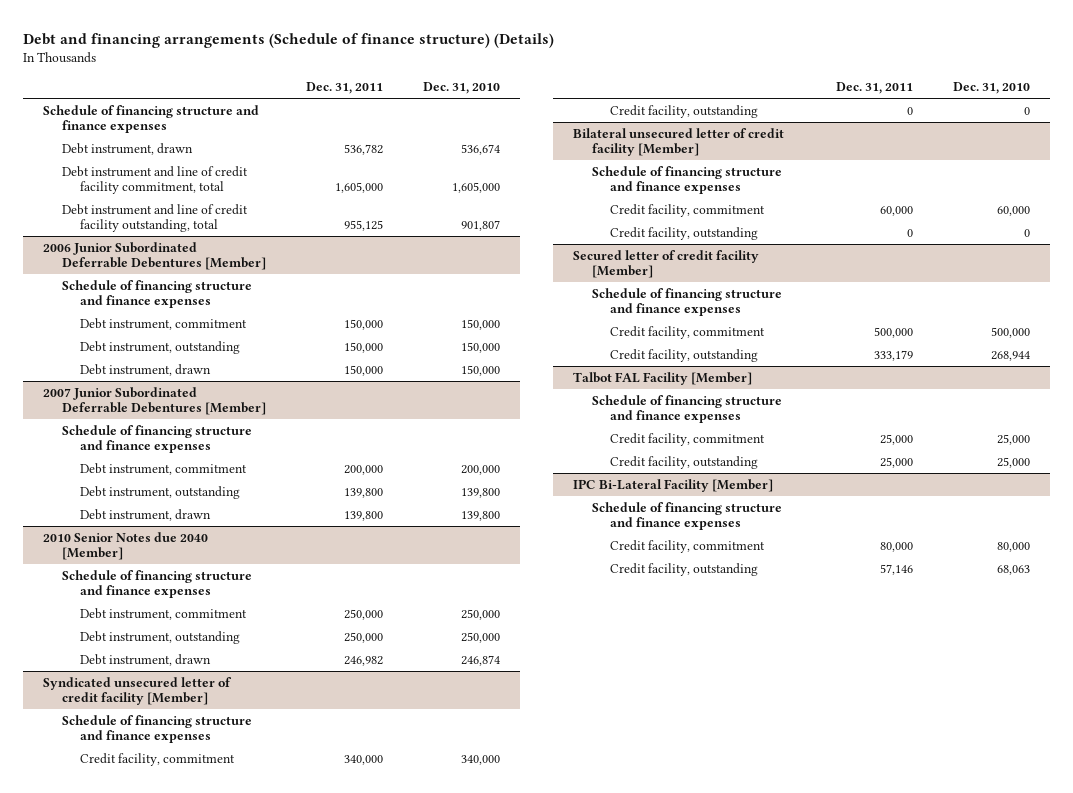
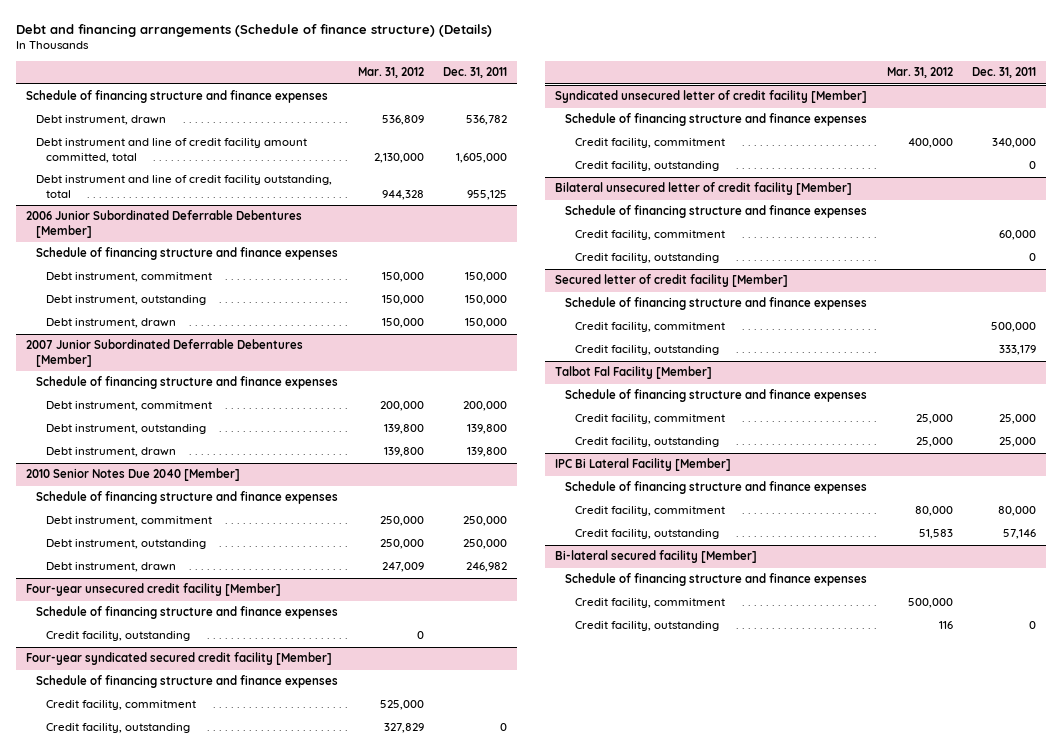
- | Dec. 31, 2011 | Dec. 31, 2010
+ | Mar. 31, 2012 | Dec. 31, 2011
- Debt instrument and line of credit facility commitment, total | 1,605,000 | 1,605,000
+ Debt instrument and line of credit facility amount committed, total | 2,130,000 | 1,605,000
- 2010 Senior Notes due 2040 [Member]
+ 2010 Senior Notes Due 2040 [Member]
+ Four-year unsecured credit facility [Member]
+ Schedule of financing structure and finance expenses
+ Credit facility, outstanding | 0 |
+ Four-year syndicated secured credit facility [Member]
+ Schedule of financing structure and finance expenses
+ Credit facility, commitment | 525,000 |
+ Credit facility, outstanding | 327,829 | 0
- Talbot FAL Facility [Member]
+ Talbot Fal Facility [Member]
- IPC Bi-Lateral Facility [Member]
+ IPC Bi Lateral Facility [Member]
+ Bi-lateral secured facility [Member]
+ Schedule of financing structure and finance expenses
+ Credit facility, commitment | 500,000 |
+ Credit facility, outstanding | 116 | 0

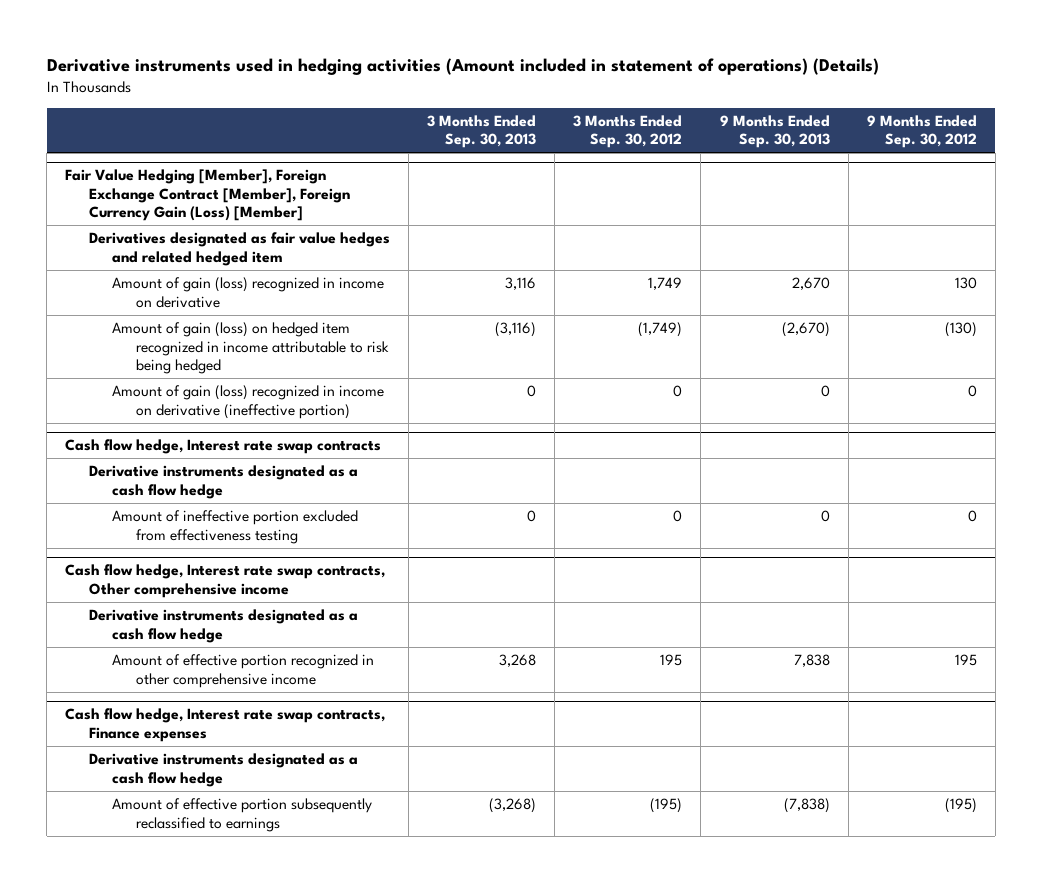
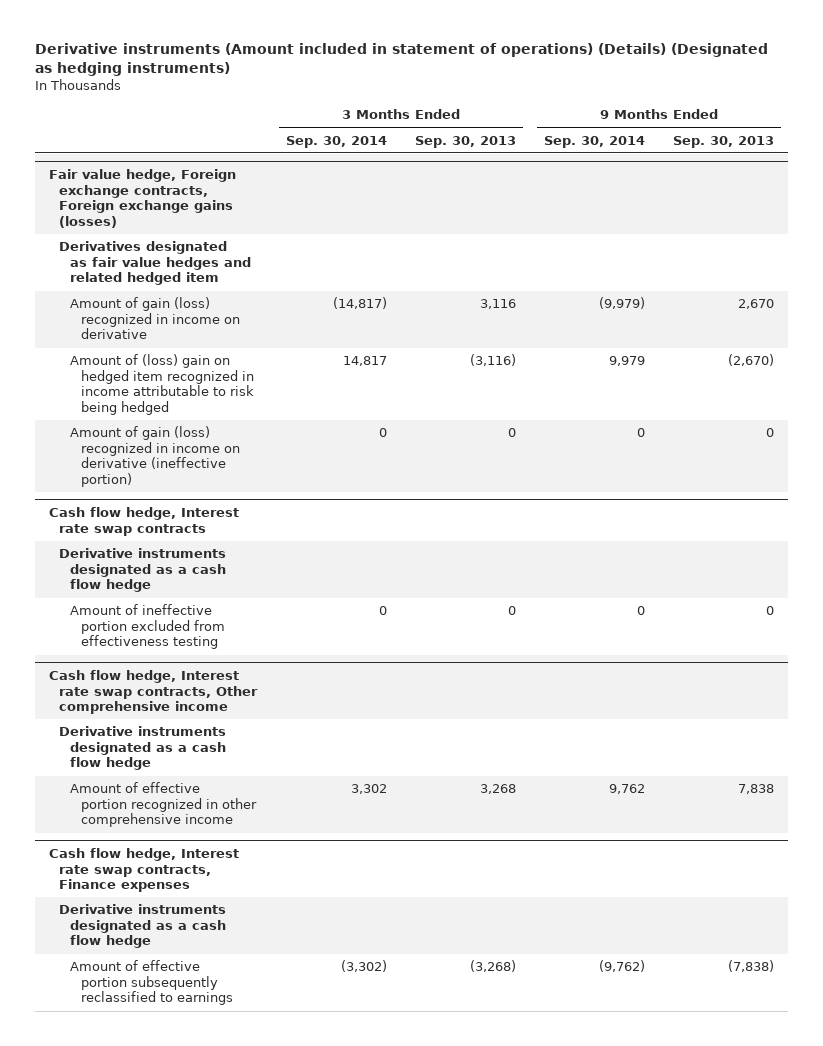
- Derivative instruments used in hedging activities (Amount included in statement of operations) (Details)
+ Derivative instruments (Amount included in statement of operations) (Details) (Designated as hedging instruments)
- | 3 Months Ended Sep. 30, 2013 | 3 Months Ended Sep. 30, 2012 | 9 Months Ended Sep. 30, 2013 | 9 Months Ended Sep. 30, 2012
+ | 3 Months Ended Sep. 30, 2014 | 3 Months Ended Sep. 30, 2013 | 9 Months Ended Sep. 30, 2014 | 9 Months Ended Sep. 30, 2013
- Fair Value Hedging [Member], Foreign Exchange Contract [Member], Foreign Currency Gain (Loss) [Member]
+ Fair value hedge, Foreign exchange contracts, Foreign exchange gains (losses)
- Amount of gain (loss) on hedged item recognized in income attributable to risk being hedged | (3,116) | (1,749) | (2,670) | (130)
+ Amount of (loss) gain on hedged item recognized in income attributable to risk being hedged | 14,817 | (3,116) | 9,979 | (2,670)

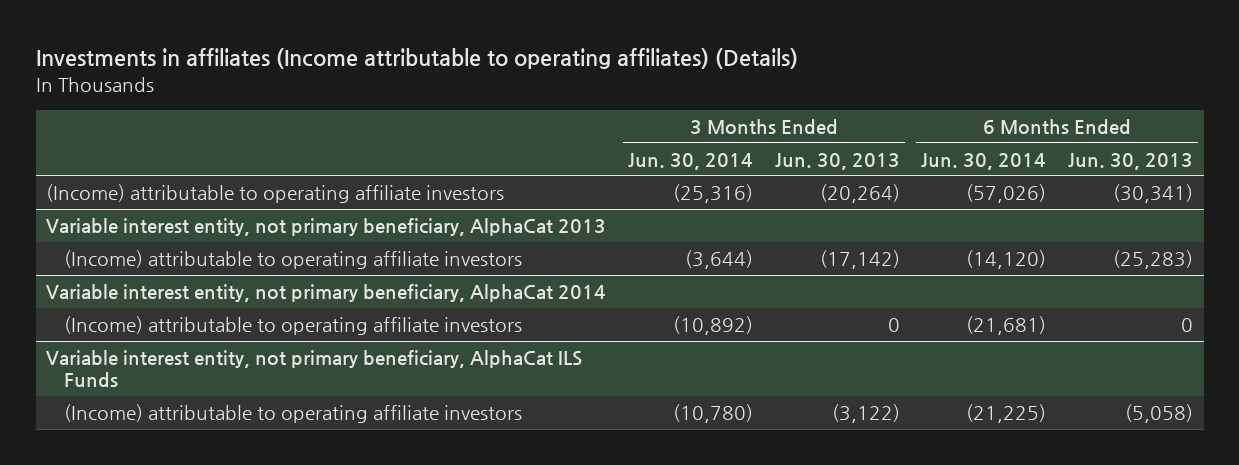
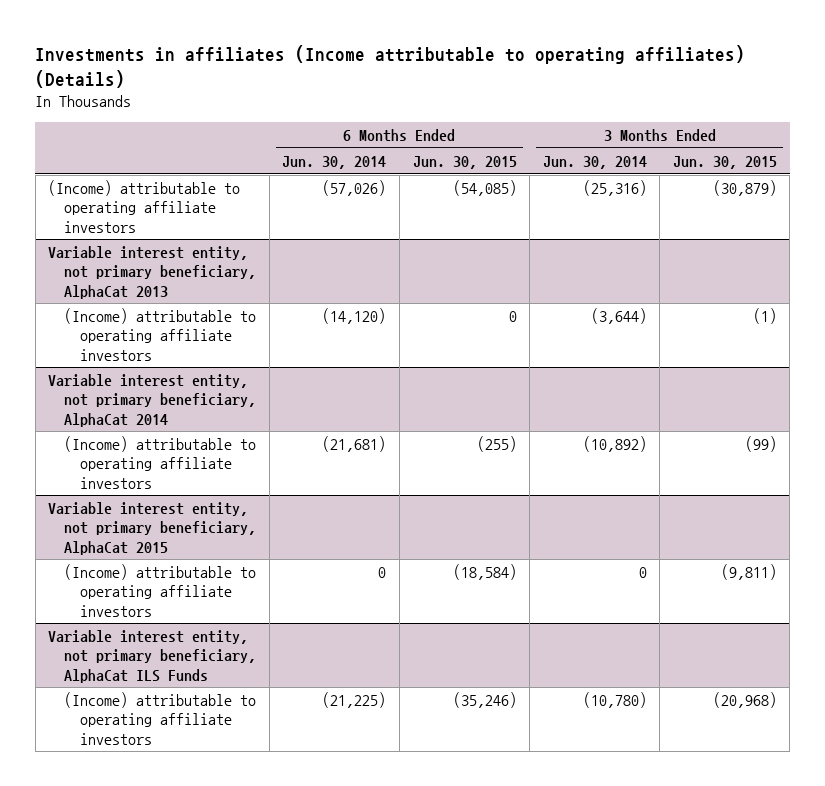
- | 3 Months Ended Jun. 30, 2014 | 3 Months Ended Jun. 30, 2013 | 6 Months Ended Jun. 30, 2014 | 6 Months Ended Jun. 30, 2013
+ | 6 Months Ended Jun. 30, 2014 | 6 Months Ended Jun. 30, 2015 | 3 Months Ended Jun. 30, 2014 | 3 Months Ended Jun. 30, 2015
+ Variable interest entity, not primary beneficiary, AlphaCat 2015
+ (Income) attributable to operating affiliate investors | 0 | (18,584) | 0 | (9,811)

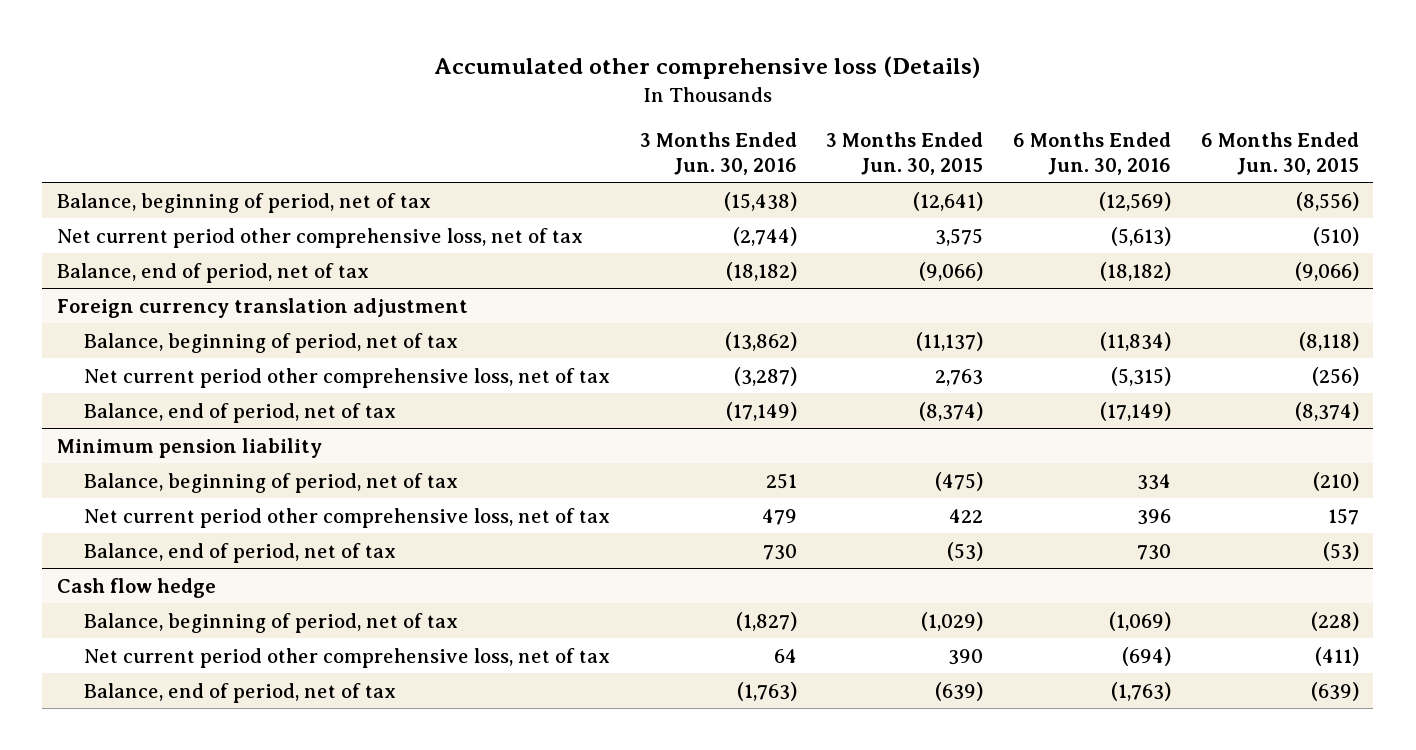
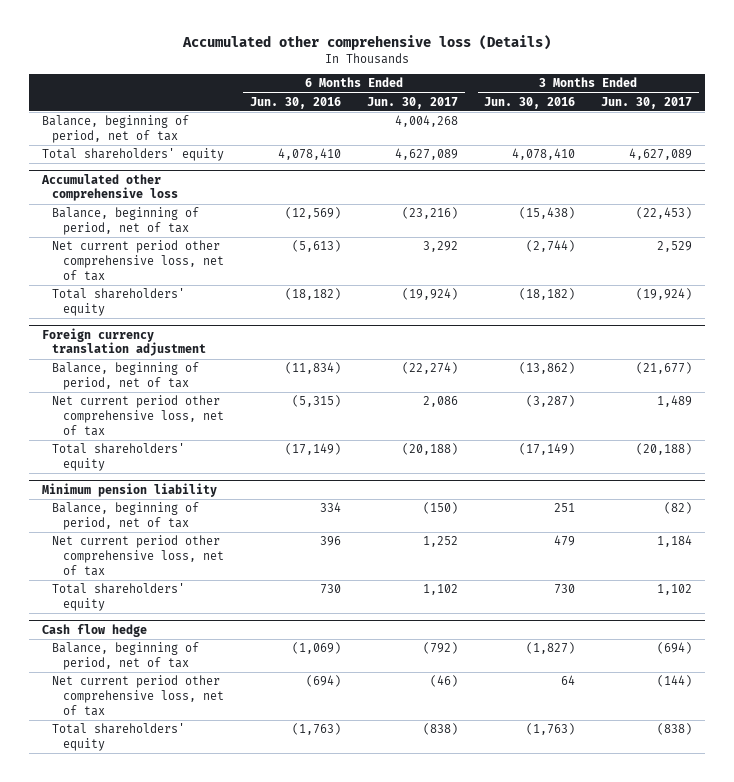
- | 3 Months Ended Jun. 30, 2016 | 3 Months Ended Jun. 30, 2015 | 6 Months Ended Jun. 30, 2016 | 6 Months Ended Jun. 30, 2015
+ | 6 Months Ended Jun. 30, 2016 | 6 Months Ended Jun. 30, 2017 | 3 Months Ended Jun. 30, 2016 | 3 Months Ended Jun. 30, 2017
+ Balance, beginning of period, net of tax | | 4,004,268 | |
+ Total shareholders' equity | 4,078,410 | 4,627,089 | 4,078,410 | 4,627,089
+ Accumulated other comprehensive loss
- Balance, end of period, net of tax | (18,182) | (9,066) | (18,182) | (9,066)
+ Total shareholders' equity | (18,182) | (19,924) | (18,182) | (19,924)
@ Foreign currency translation adjustment
- Balance, end of period, net of tax | (17,149) | (8,374) | (17,149) | (8,374)
+ Total shareholders' equity | (17,149) | (20,188) | (17,149) | (20,188)
@ Minimum pension liability
- Balance, end of period, net of tax | 730 | (53) | 730 | (53)
+ Total shareholders' equity | 730 | 1,102 | 730 | 1,102
@ Cash flow hedge
- Balance, end of period, net of tax | (1,763) | (639) | (1,763) | (639)
+ Total shareholders' equity | (1,763) | (838) | (1,763) | (838)

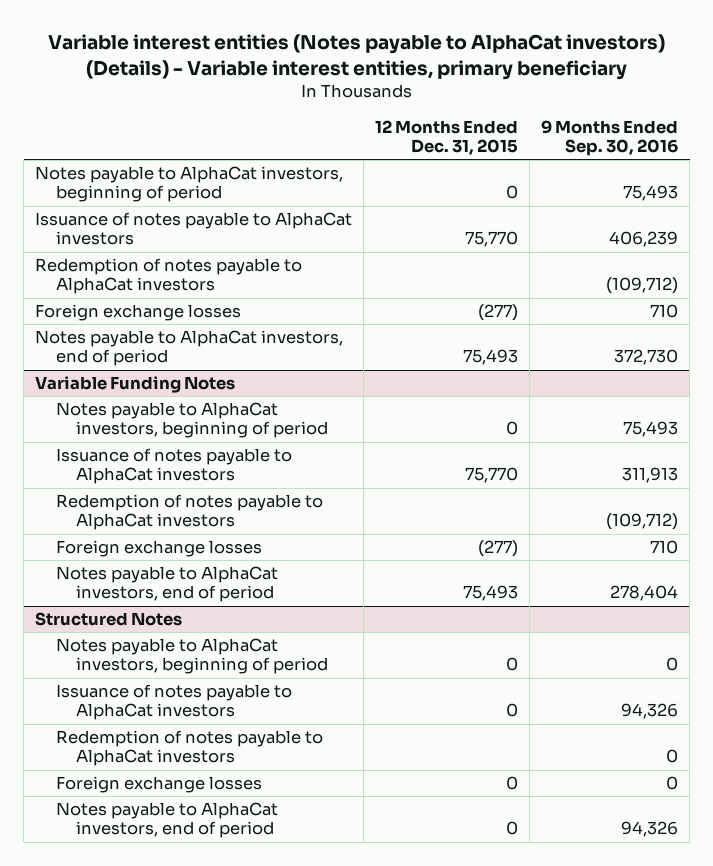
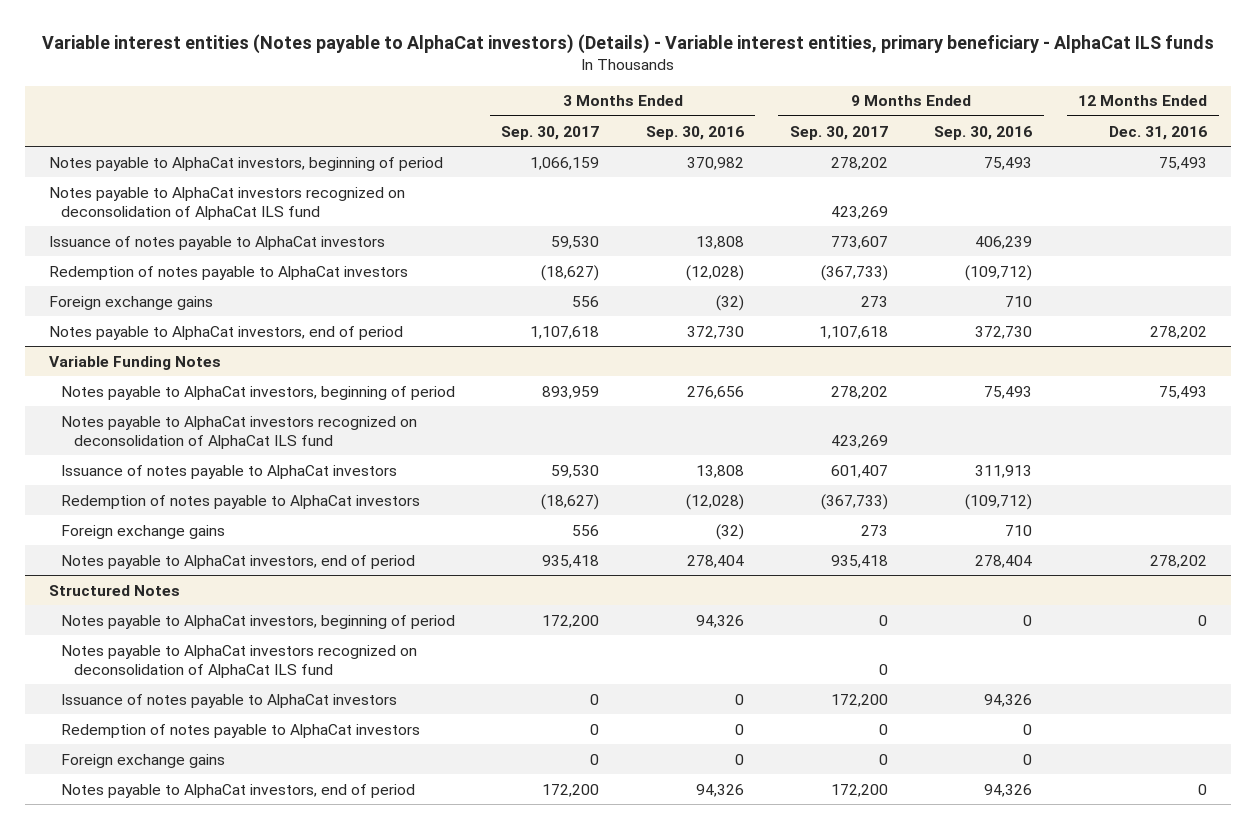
- Variable interest entities (Notes payable to AlphaCat investors) (Details) - Variable interest entities, primary beneficiary
+ Variable interest entities (Notes payable to AlphaCat investors) (Details) - Variable interest entities, primary beneficiary - AlphaCat ILS funds
- | 12 Months Ended Dec. 31, 2015 | 9 Months Ended Sep. 30, 2016
+ | 3 Months Ended Sep. 30, 2017 | 3 Months Ended Sep. 30, 2016 | 9 Months Ended Sep. 30, 2017 | 9 Months Ended Sep. 30, 2016 | 12 Months Ended Dec. 31, 2016
+ Notes payable to AlphaCat investors recognized on deconsolidation of AlphaCat ILS fund | | | 423,269 | |
- Foreign exchange losses | (277) | 710
+ Foreign exchange gains | 556 | (32) | 273 | 710 |
@ Variable Funding Notes
+ Notes payable to AlphaCat investors recognized on deconsolidation of AlphaCat ILS fund | | | 423,269 | |
- Foreign exchange losses | (277) | 710
+ Foreign exchange gains | 556 | (32) | 273 | 710 |
@ Structured Notes
+ Notes payable to AlphaCat investors recognized on deconsolidation of AlphaCat ILS fund | | | 0 | |
- Foreign exchange losses | 0 | 0
+ Foreign exchange gains | 0 | 0 | 0 | 0 |

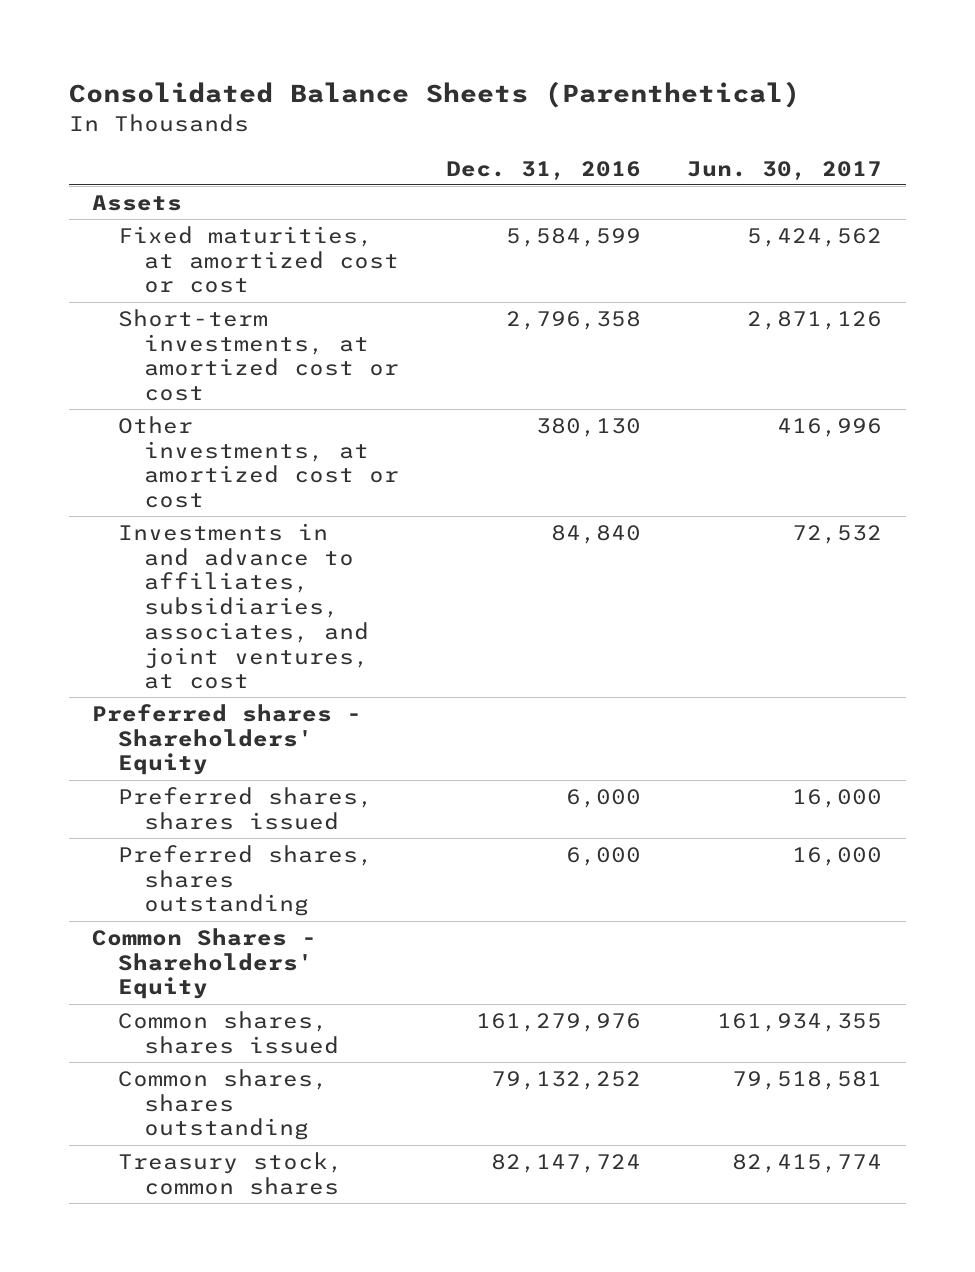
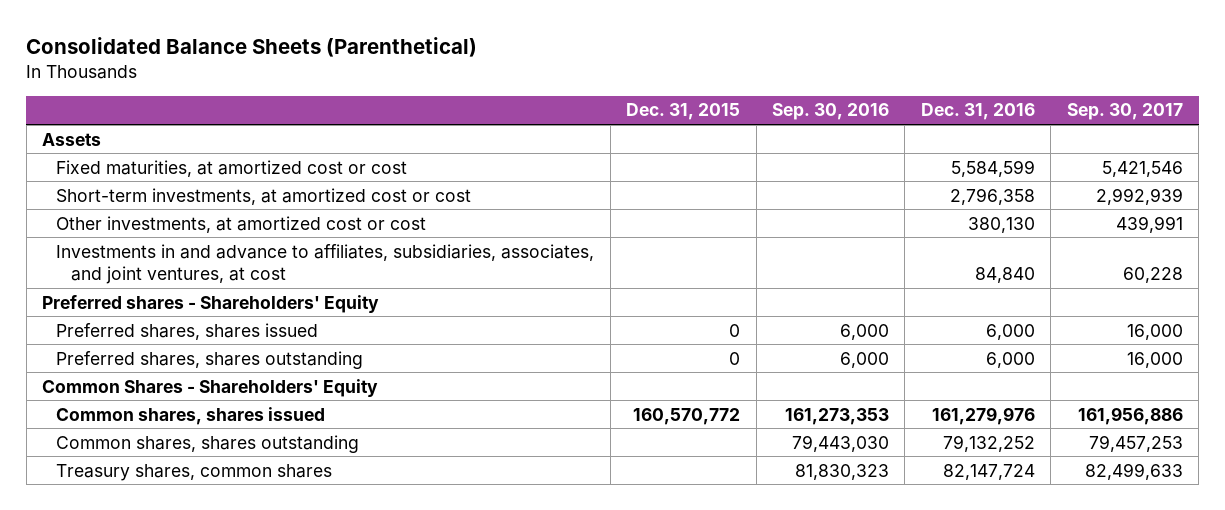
- | Dec. 31, 2016 | Jun. 30, 2017
+ | Dec. 31, 2015 | Sep. 30, 2016 | Dec. 31, 2016 | Sep. 30, 2017
- Treasury stock, common shares | 82,147,724 | 82,415,774
+ Treasury shares, common shares | | 81,830,323 | 82,147,724 | 82,499,633

